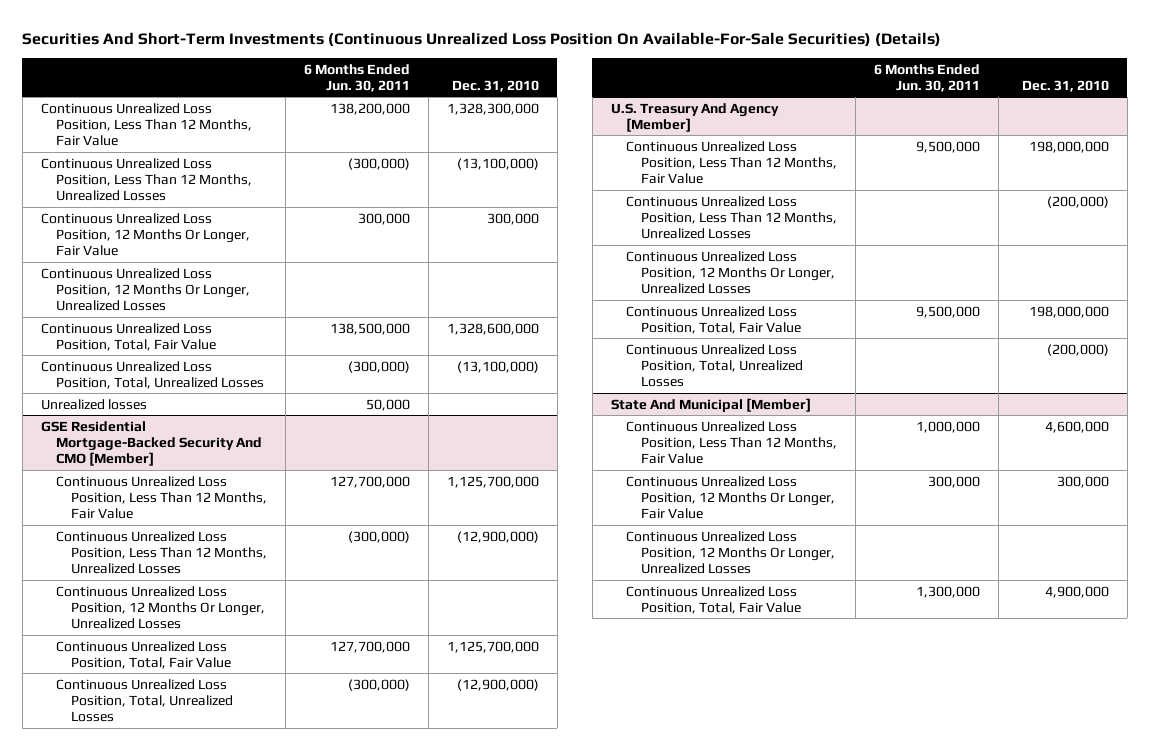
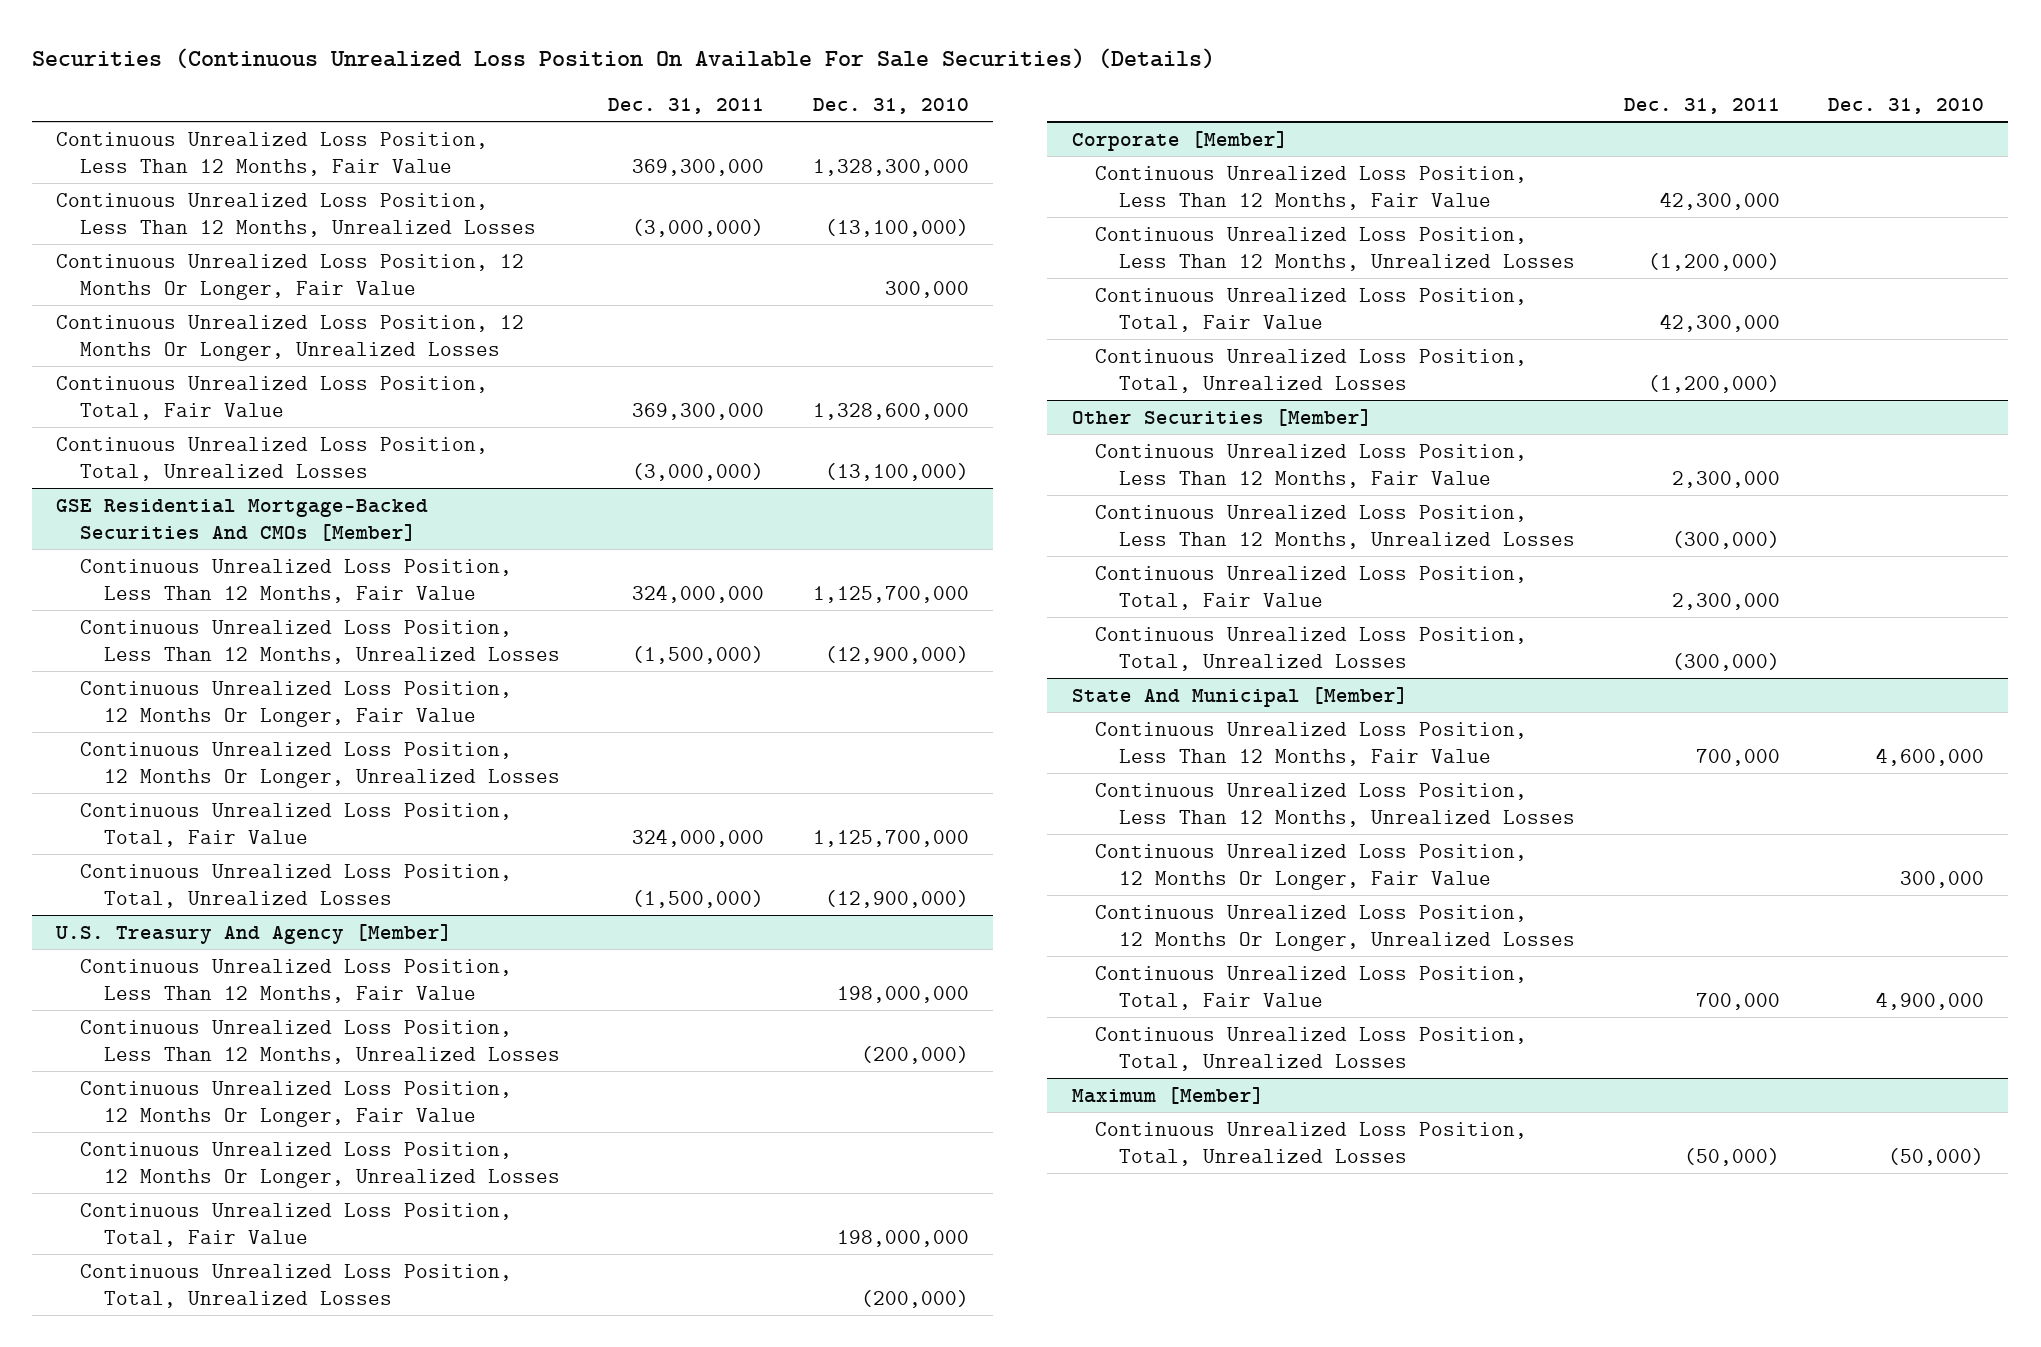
- Securities And Short-Term Investments (Continuous Unrealized Loss Position On Available-For-Sale Securities) (Details)
+ Securities (Continuous Unrealized Loss Position On Available For Sale Securities) (Details)
- | 6 Months Ended Jun. 30, 2011 | Dec. 31, 2010
+ | Dec. 31, 2011 | Dec. 31, 2010
- Unrealized losses | 50,000 |
- GSE Residential Mortgage-Backed Security And CMO [Member]
+ GSE Residential Mortgage-Backed Securities And CMOs [Member]
+ Continuous Unrealized Loss Position, 12 Months Or Longer, Fair Value
@ U.S. Treasury And Agency [Member]
+ Continuous Unrealized Loss Position, 12 Months Or Longer, Fair Value
+ Corporate [Member]
+ Continuous Unrealized Loss Position, Less Than 12 Months, Fair Value | 42,300,000 |
+ Continuous Unrealized Loss Position, Less Than 12 Months, Unrealized Losses | (1,200,000) |
+ Continuous Unrealized Loss Position, Total, Fair Value | 42,300,000 |
+ Continuous Unrealized Loss Position, Total, Unrealized Losses | (1,200,000) |
+ Other Securities [Member]
+ Continuous Unrealized Loss Position, Less Than 12 Months, Fair Value | 2,300,000 |
+ Continuous Unrealized Loss Position, Less Than 12 Months, Unrealized Losses | (300,000) |
+ Continuous Unrealized Loss Position, Total, Fair Value | 2,300,000 |
+ Continuous Unrealized Loss Position, Total, Unrealized Losses | (300,000) |
@ State And Municipal [Member]
+ Continuous Unrealized Loss Position, Less Than 12 Months, Unrealized Losses
+ Continuous Unrealized Loss Position, Total, Unrealized Losses
+ Maximum [Member]
+ Continuous Unrealized Loss Position, Total, Unrealized Losses | (50,000) | (50,000)

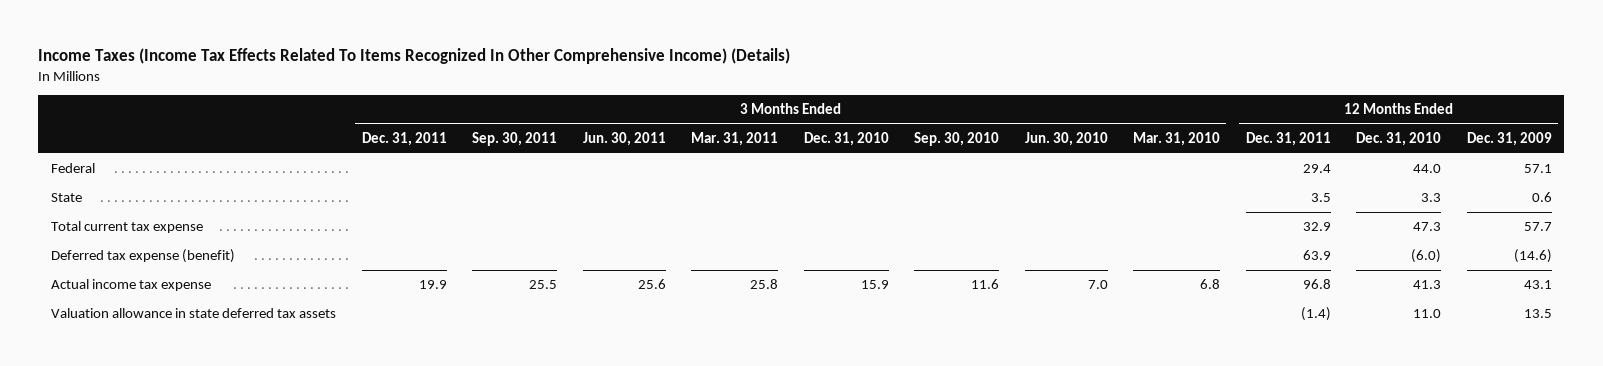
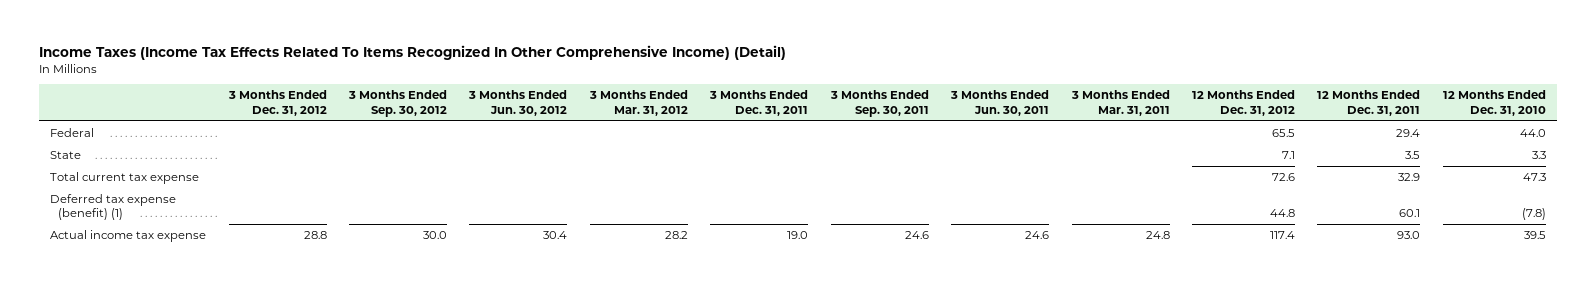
- Income Taxes (Income Tax Effects Related To Items Recognized In Other Comprehensive Income) (Details)
+ Income Taxes (Income Tax Effects Related To Items Recognized In Other Comprehensive Income) (Detail)
- | 3 Months Ended Dec. 31, 2011 | 3 Months Ended Sep. 30, 2011 | 3 Months Ended Jun. 30, 2011 | 3 Months Ended Mar. 31, 2011 | 3 Months Ended Dec. 31, 2010 | 3 Months Ended Sep. 30, 2010 | 3 Months Ended Jun. 30, 2010 | 3 Months Ended Mar. 31, 2010 | 12 Months Ended Dec. 31, 2011 | 12 Months Ended Dec. 31, 2010 | 12 Months Ended Dec. 31, 2009
+ | 3 Months Ended Dec. 31, 2012 | 3 Months Ended Sep. 30, 2012 | 3 Months Ended Jun. 30, 2012 | 3 Months Ended Mar. 31, 2012 | 3 Months Ended Dec. 31, 2011 | 3 Months Ended Sep. 30, 2011 | 3 Months Ended Jun. 30, 2011 | 3 Months Ended Mar. 31, 2011 | 12 Months Ended Dec. 31, 2012 | 12 Months Ended Dec. 31, 2011 | 12 Months Ended Dec. 31, 2010
- Deferred tax expense (benefit) | | | | | | | | | 63.9 | (6.0) | (14.6)
- Actual income tax expense | 19.9 | 25.5 | 25.6 | 25.8 | 15.9 | 11.6 | 7.0 | 6.8 | 96.8 | 41.3 | 43.1
- Valuation allowance in state deferred tax assets | | | | | | | | | (1.4) | 11.0 | 13.5
+ Deferred tax expense (benefit) (1) | | | | | | | | | 44.8 | 60.1 | (7.8)
+ Actual income tax expense | 28.8 | 30.0 | 30.4 | 28.2 | 19.0 | 24.6 | 24.6 | 24.8 | 117.4 | 93.0 | 39.5

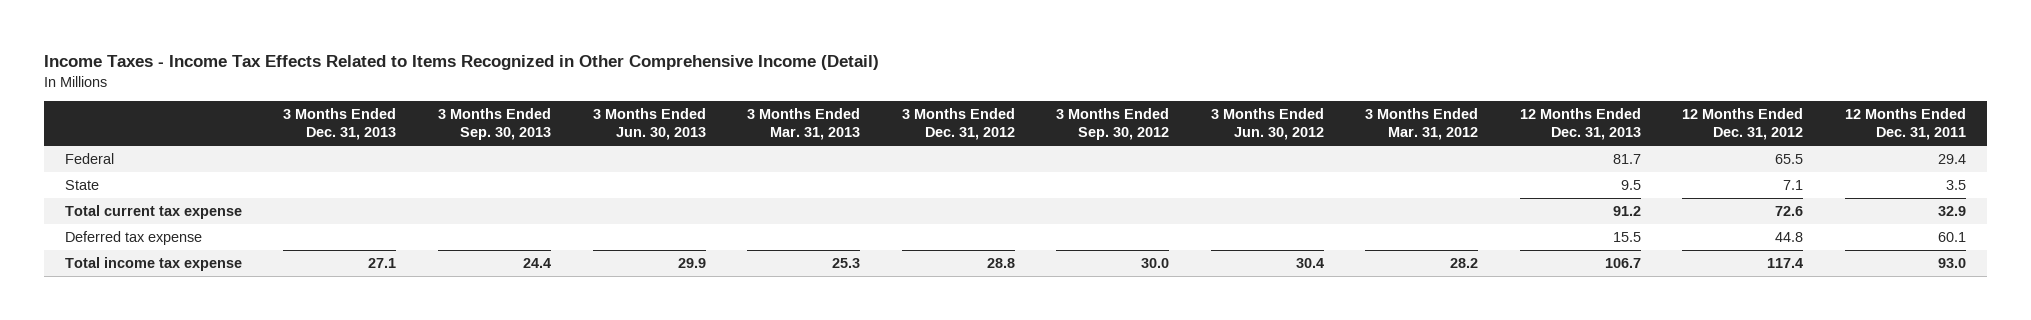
- Income Taxes (Income Tax Effects Related To Items Recognized In Other Comprehensive Income) (Detail)
+ Income Taxes - Income Tax Effects Related to Items Recognized in Other Comprehensive Income (Detail)
- | 3 Months Ended Dec. 31, 2012 | 3 Months Ended Sep. 30, 2012 | 3 Months Ended Jun. 30, 2012 | 3 Months Ended Mar. 31, 2012 | 3 Months Ended Dec. 31, 2011 | 3 Months Ended Sep. 30, 2011 | 3 Months Ended Jun. 30, 2011 | 3 Months Ended Mar. 31, 2011 | 12 Months Ended Dec. 31, 2012 | 12 Months Ended Dec. 31, 2011 | 12 Months Ended Dec. 31, 2010
+ | 3 Months Ended Dec. 31, 2013 | 3 Months Ended Sep. 30, 2013 | 3 Months Ended Jun. 30, 2013 | 3 Months Ended Mar. 31, 2013 | 3 Months Ended Dec. 31, 2012 | 3 Months Ended Sep. 30, 2012 | 3 Months Ended Jun. 30, 2012 | 3 Months Ended Mar. 31, 2012 | 12 Months Ended Dec. 31, 2013 | 12 Months Ended Dec. 31, 2012 | 12 Months Ended Dec. 31, 2011
- Deferred tax expense (benefit) (1) | | | | | | | | | 44.8 | 60.1 | (7.8)
- Actual income tax expense | 28.8 | 30.0 | 30.4 | 28.2 | 19.0 | 24.6 | 24.6 | 24.8 | 117.4 | 93.0 | 39.5
+ Deferred tax expense | | | | | | | | | 15.5 | 44.8 | 60.1
+ Total income tax expense | 27.1 | 24.4 | 29.9 | 25.3 | 28.8 | 30.0 | 30.4 | 28.2 | 106.7 | 117.4 | 93.0

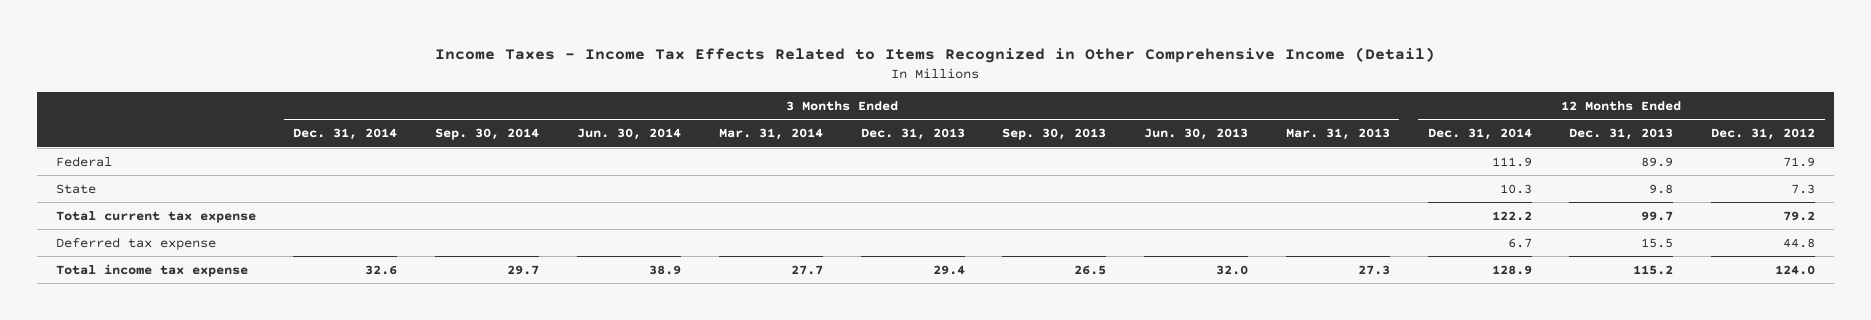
- | 3 Months Ended Dec. 31, 2013 | 3 Months Ended Sep. 30, 2013 | 3 Months Ended Jun. 30, 2013 | 3 Months Ended Mar. 31, 2013 | 3 Months Ended Dec. 31, 2012 | 3 Months Ended Sep. 30, 2012 | 3 Months Ended Jun. 30, 2012 | 3 Months Ended Mar. 31, 2012 | 12 Months Ended Dec. 31, 2013 | 12 Months Ended Dec. 31, 2012 | 12 Months Ended Dec. 31, 2011
+ | 3 Months Ended Dec. 31, 2014 | 3 Months Ended Sep. 30, 2014 | 3 Months Ended Jun. 30, 2014 | 3 Months Ended Mar. 31, 2014 | 3 Months Ended Dec. 31, 2013 | 3 Months Ended Sep. 30, 2013 | 3 Months Ended Jun. 30, 2013 | 3 Months Ended Mar. 31, 2013 | 12 Months Ended Dec. 31, 2014 | 12 Months Ended Dec. 31, 2013 | 12 Months Ended Dec. 31, 2012
- Federal | | | | | | | | | 81.7 | 65.5 | 29.4
- State | | | | | | | | | 9.5 | 7.1 | 3.5
- Total current tax expense | | | | | | | | | 91.2 | 72.6 | 32.9
+ Federal | | | | | | | | | 111.9 | 89.9 | 71.9
+ State | | | | | | | | | 10.3 | 9.8 | 7.3
+ Total current tax expense | | | | | | | | | 122.2 | 99.7 | 79.2
- Total income tax expense | 27.1 | 24.4 | 29.9 | 25.3 | 28.8 | 30.0 | 30.4 | 28.2 | 106.7 | 117.4 | 93.0
+ Total income tax expense | 32.6 | 29.7 | 38.9 | 27.7 | 29.4 | 26.5 | 32.0 | 27.3 | 128.9 | 115.2 | 124.0

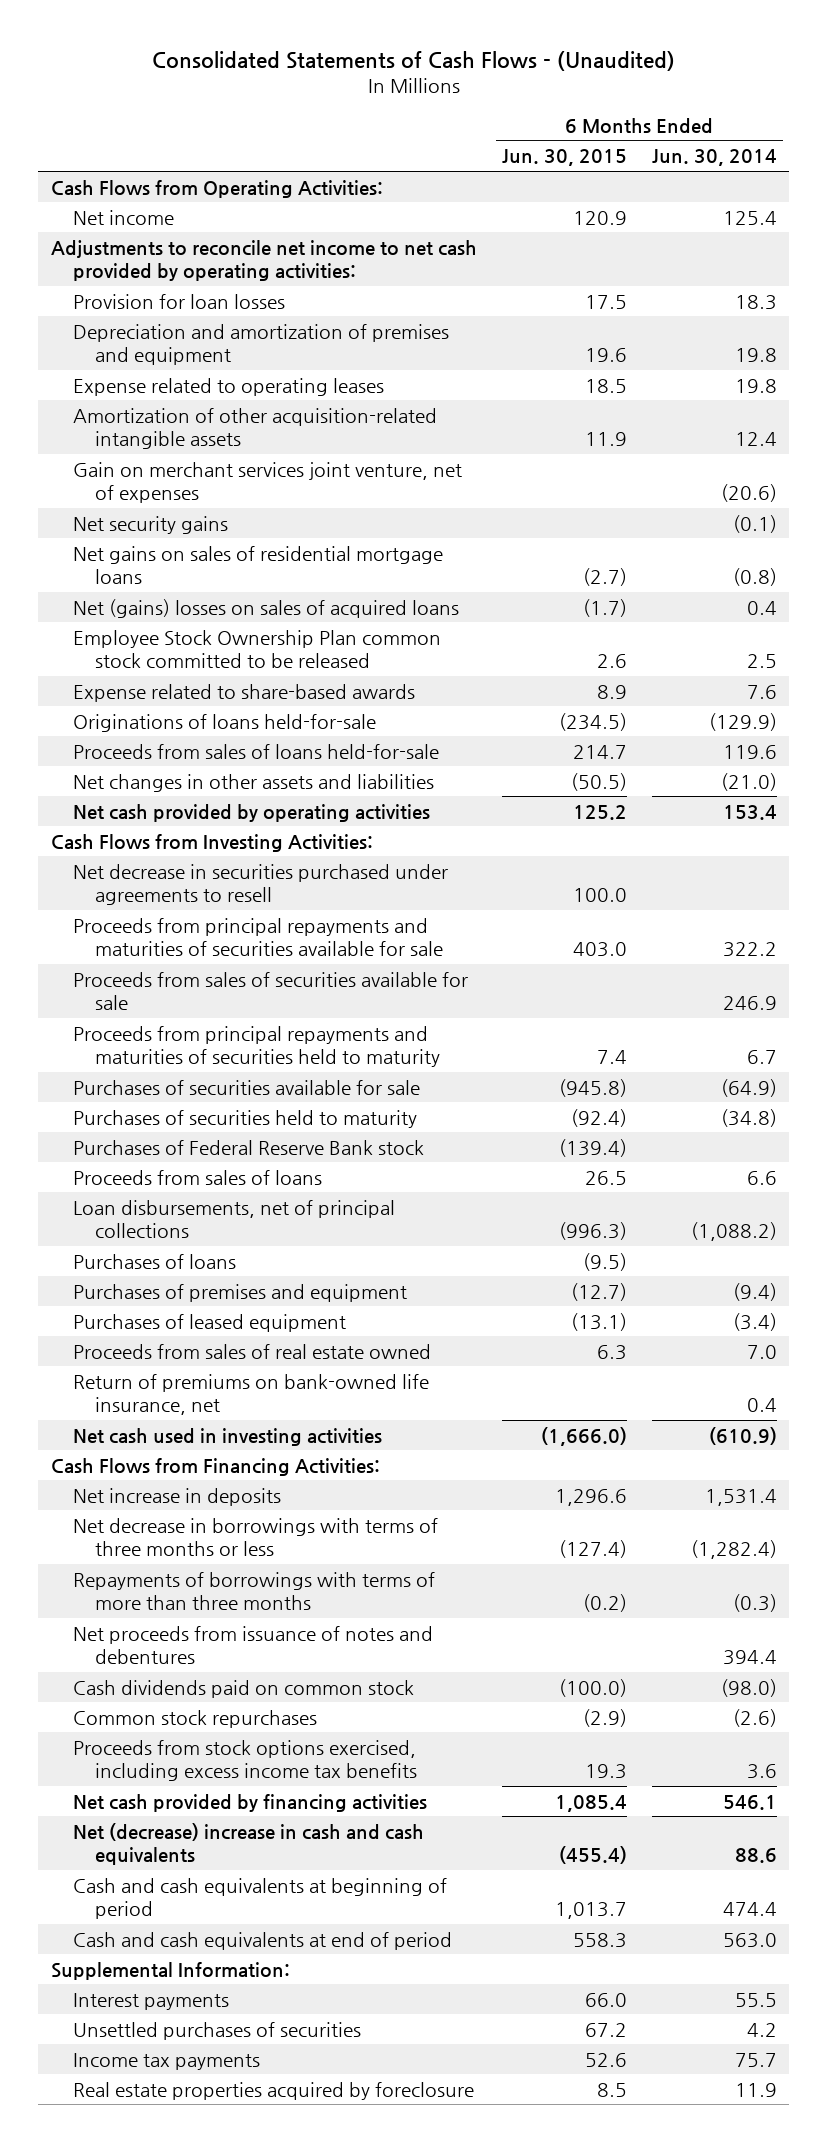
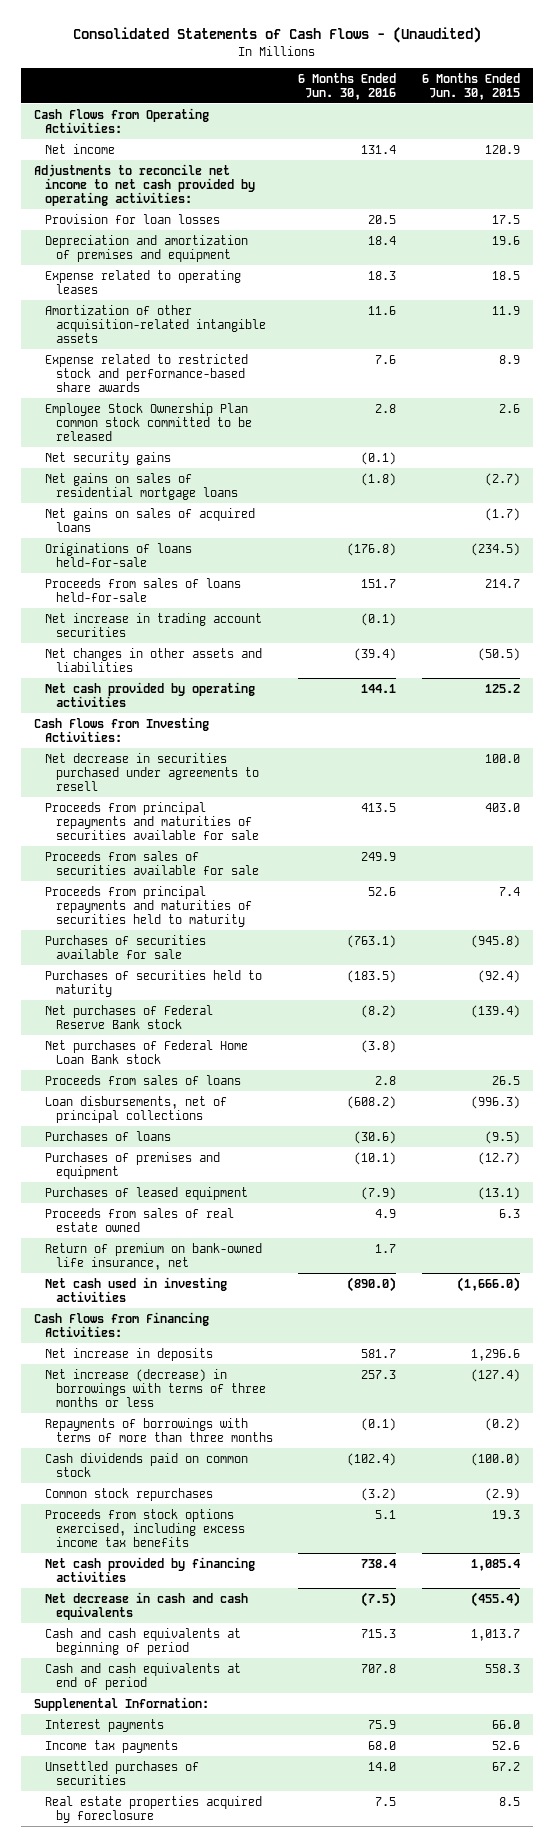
- | 6 Months Ended Jun. 30, 2015 | 6 Months Ended Jun. 30, 2014
+ | 6 Months Ended Jun. 30, 2016 | 6 Months Ended Jun. 30, 2015
- Gain on merchant services joint venture, net of expenses | | (20.6)
+ Expense related to restricted stock and performance-based share awards | 7.6 | 8.9
moved up: Employee Stock Ownership Plan common stock committed to be released | 2.8 | 2.6
- Net (gains) losses on sales of acquired loans | (1.7) | 0.4
- Expense related to share-based awards | 8.9 | 7.6
+ Net gains on sales of acquired loans | | (1.7)
+ Net increase in trading account securities | (0.1) |
- Purchases of Federal Reserve Bank stock | (139.4) |
+ Net purchases of Federal Reserve Bank stock | (8.2) | (139.4)
+ Net purchases of Federal Home Loan Bank stock | (3.8) |
- Return of premiums on bank-owned life insurance, net | | 0.4
+ Return of premium on bank-owned life insurance, net | 1.7 |
- Net decrease in borrowings with terms of three months or less | (127.4) | (1,282.4)
+ Net increase (decrease) in borrowings with terms of three months or less | 257.3 | (127.4)
- Net proceeds from issuance of notes and debentures | | 394.4
- Net (decrease) increase in cash and cash equivalents | (455.4) | 88.6
+ Net decrease in cash and cash equivalents | (7.5) | (455.4)
moved down: Unsettled purchases of securities | 14.0 | 67.2

